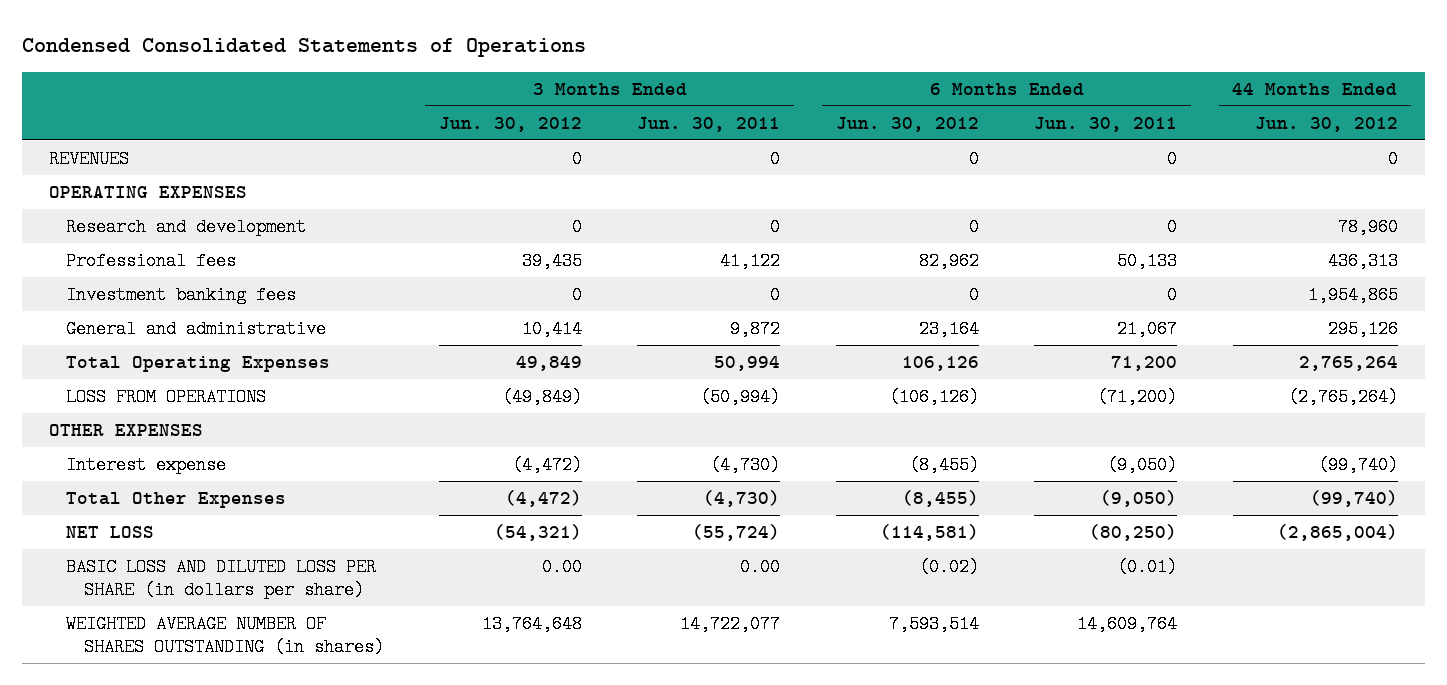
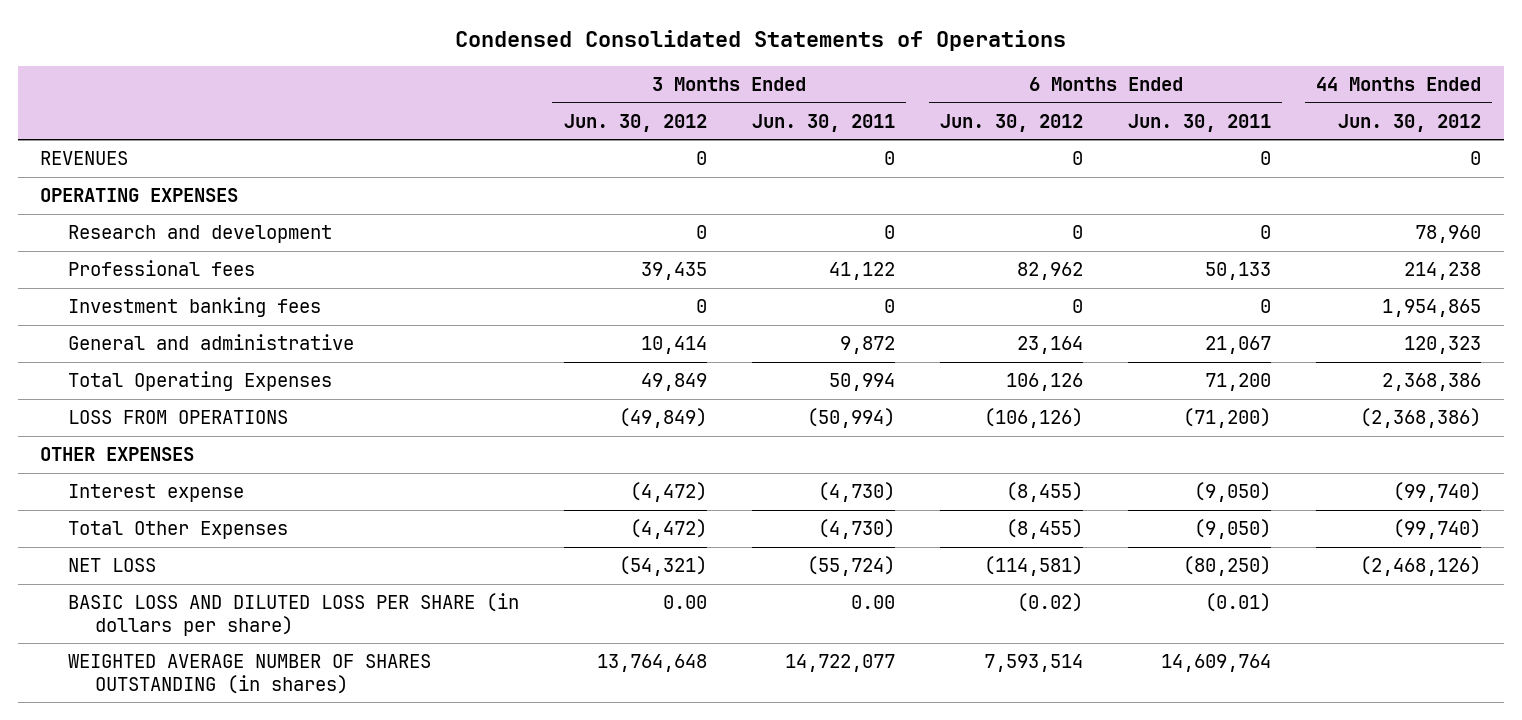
- Professional fees | 39,435 | 41,122 | 82,962 | 50,133 | 436,313
+ Professional fees | 39,435 | 41,122 | 82,962 | 50,133 | 214,238
- General and administrative | 10,414 | 9,872 | 23,164 | 21,067 | 295,126
- Total Operating Expenses | 49,849 | 50,994 | 106,126 | 71,200 | 2,765,264
- LOSS FROM OPERATIONS | (49,849) | (50,994) | (106,126) | (71,200) | (2,765,264)
+ General and administrative | 10,414 | 9,872 | 23,164 | 21,067 | 120,323
+ Total Operating Expenses | 49,849 | 50,994 | 106,126 | 71,200 | 2,368,386
+ LOSS FROM OPERATIONS | (49,849) | (50,994) | (106,126) | (71,200) | (2,368,386)
- NET LOSS | (54,321) | (55,724) | (114,581) | (80,250) | (2,865,004)
+ NET LOSS | (54,321) | (55,724) | (114,581) | (80,250) | (2,468,126)

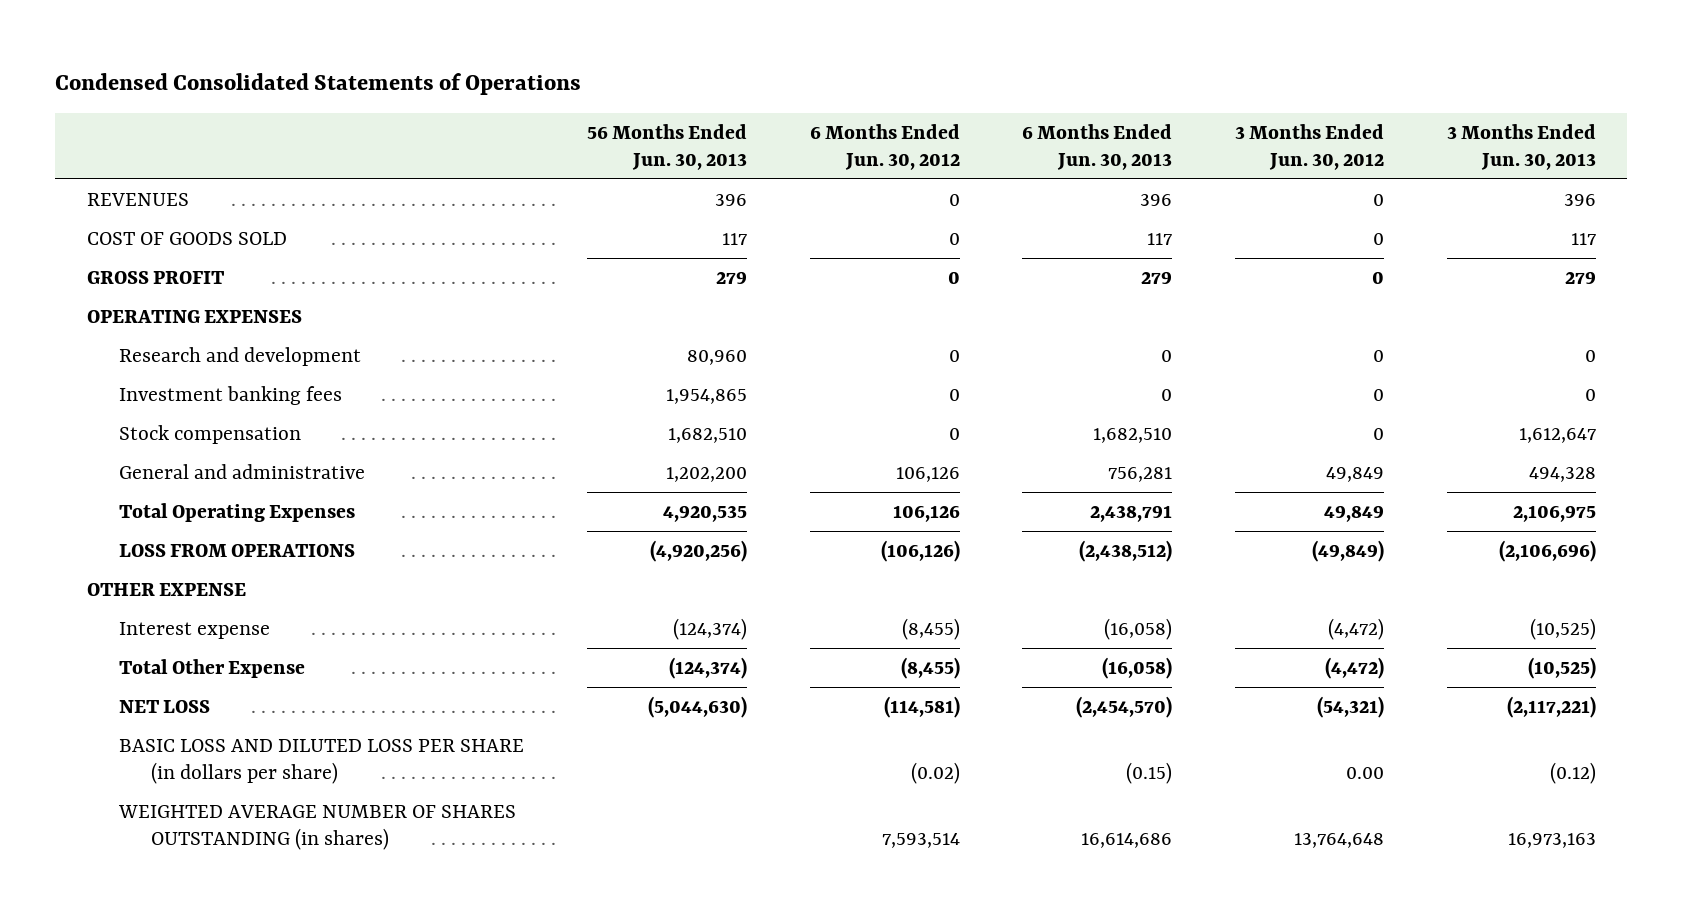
- | 3 Months Ended Jun. 30, 2012 | 3 Months Ended Jun. 30, 2011 | 6 Months Ended Jun. 30, 2012 | 6 Months Ended Jun. 30, 2011 | 44 Months Ended Jun. 30, 2012
+ | 56 Months Ended Jun. 30, 2013 | 6 Months Ended Jun. 30, 2012 | 6 Months Ended Jun. 30, 2013 | 3 Months Ended Jun. 30, 2012 | 3 Months Ended Jun. 30, 2013
+ COST OF GOODS SOLD | 117 | 0 | 117 | 0 | 117
+ GROSS PROFIT | 279 | 0 | 279 | 0 | 279
- Professional fees | 39,435 | 41,122 | 82,962 | 50,133 | 214,238
- General and administrative | 10,414 | 9,872 | 23,164 | 21,067 | 120,323
+ Stock compensation | 1,682,510 | 0 | 1,682,510 | 0 | 1,612,647
+ General and administrative | 1,202,200 | 106,126 | 756,281 | 49,849 | 494,328
- OTHER EXPENSES
+ OTHER EXPENSE
- Total Other Expenses | (4,472) | (4,730) | (8,455) | (9,050) | (99,740)
+ Total Other Expense | (124,374) | (8,455) | (16,058) | (4,472) | (10,525)

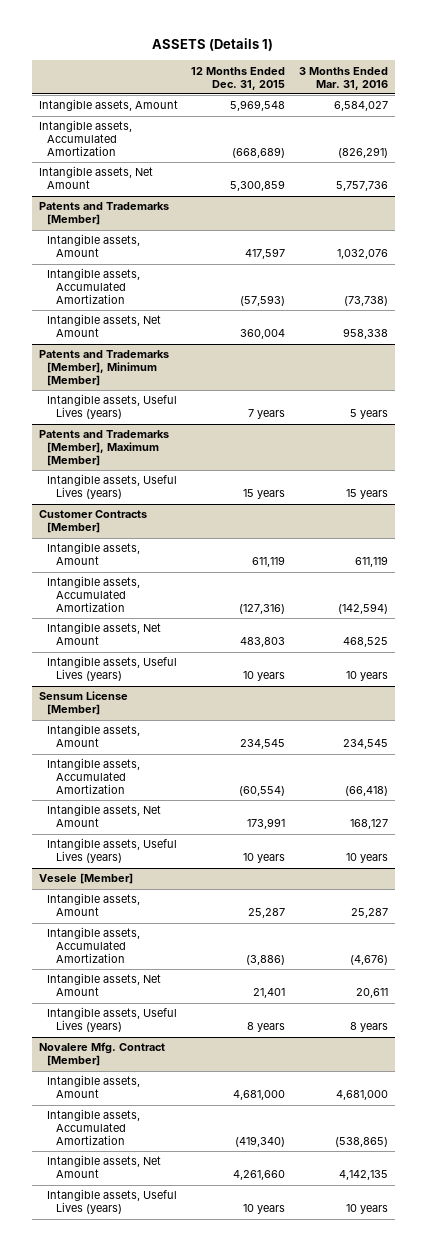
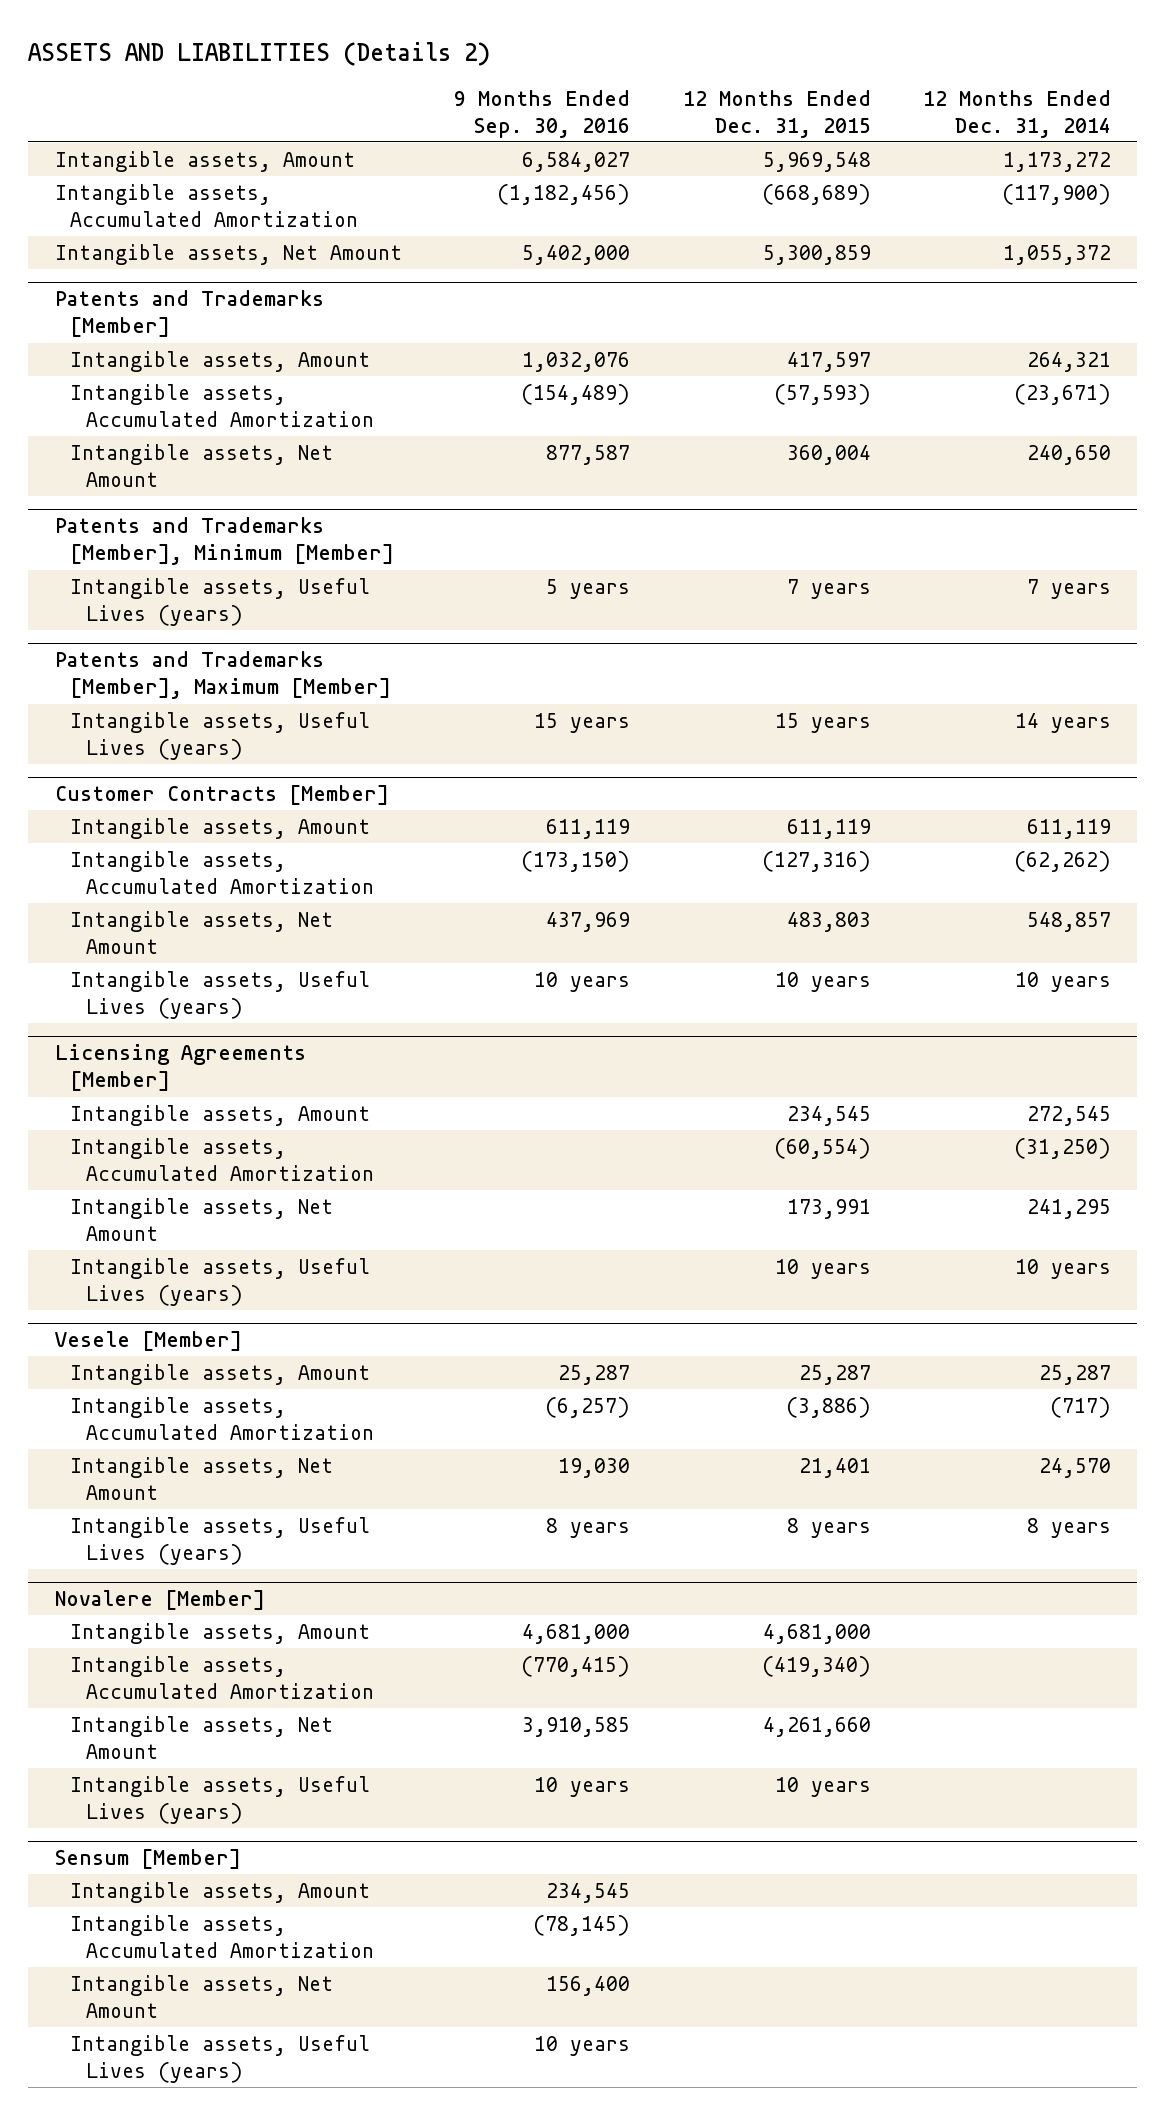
- ASSETS (Details 1)
+ ASSETS AND LIABILITIES (Details 2)
- | 12 Months Ended Dec. 31, 2015 | 3 Months Ended Mar. 31, 2016
+ | 9 Months Ended Sep. 30, 2016 | 12 Months Ended Dec. 31, 2015 | 12 Months Ended Dec. 31, 2014
- Sensum License [Member]
+ Licensing Agreements [Member]
- Novalere Mfg. Contract [Member]
+ Novalere [Member]
+ Sensum [Member]
+ Intangible assets, Amount | 234,545 | |
+ Intangible assets, Accumulated Amortization | (78,145) | |
+ Intangible assets, Net Amount | 156,400 | |
+ Intangible assets, Useful Lives (years) | 10 years | |

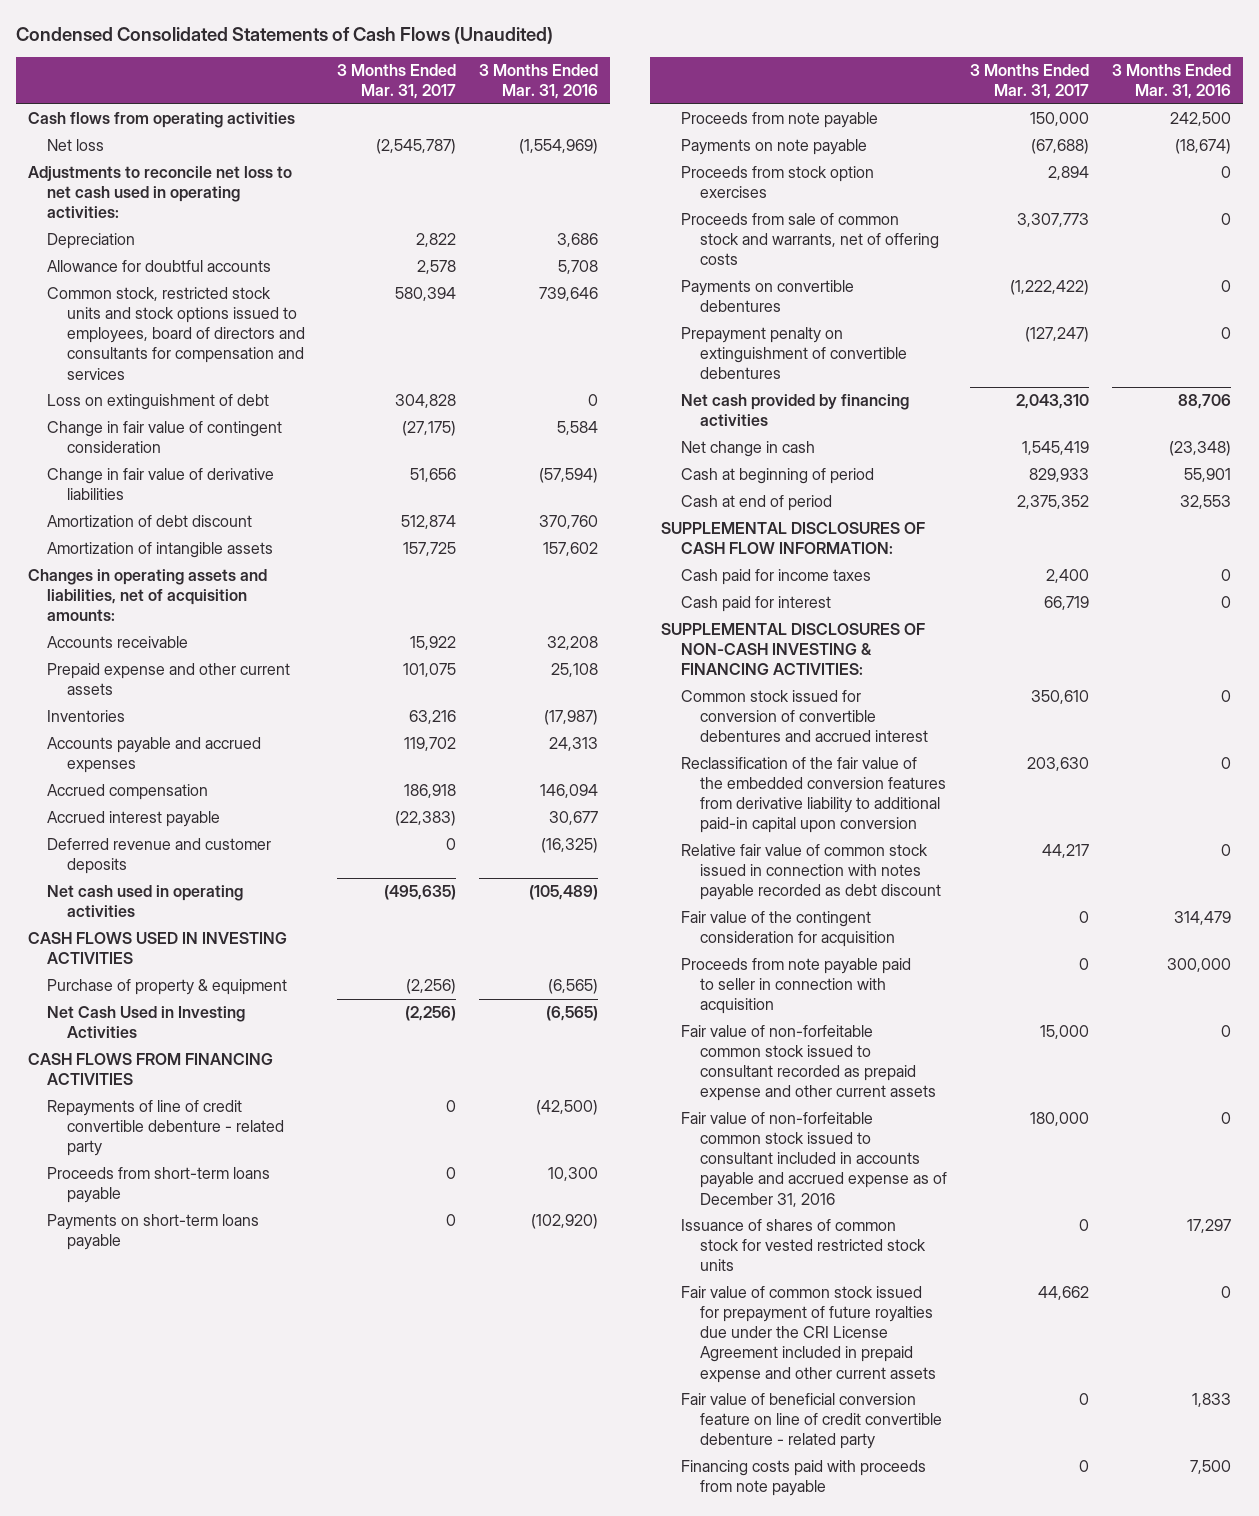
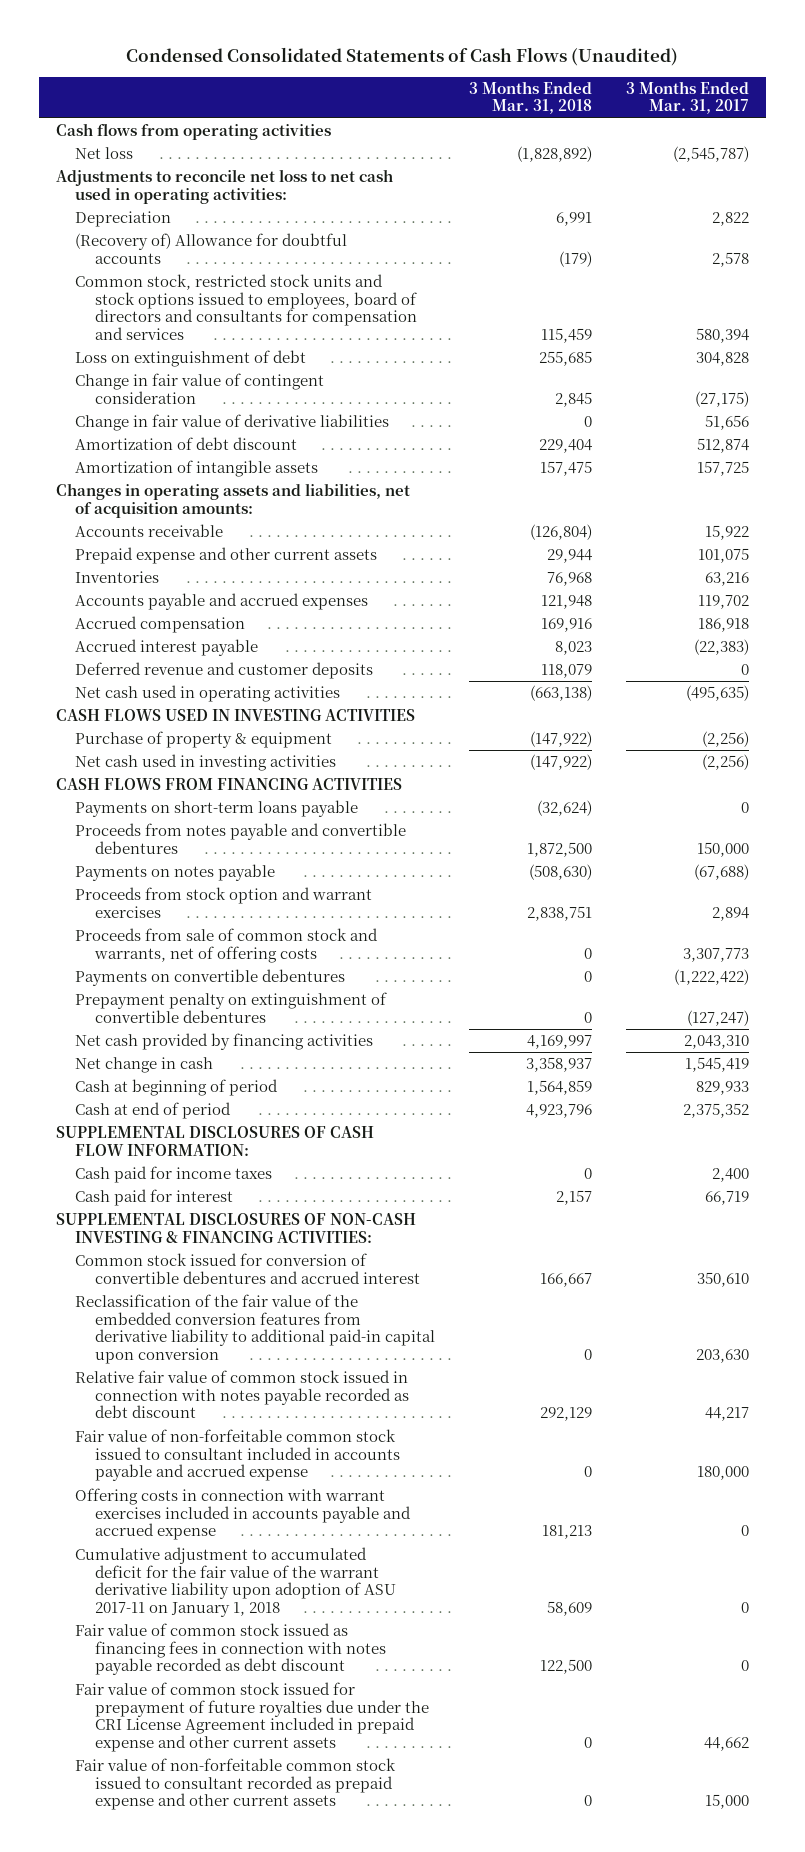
- | 3 Months Ended Mar. 31, 2017 | 3 Months Ended Mar. 31, 2016
+ | 3 Months Ended Mar. 31, 2018 | 3 Months Ended Mar. 31, 2017
- Allowance for doubtful accounts | 2,578 | 5,708
+ (Recovery of) Allowance for doubtful accounts | (179) | 2,578
- Net Cash Used in Investing Activities | (2,256) | (6,565)
+ Net cash used in investing activities | (147,922) | (2,256)
- Repayments of line of credit convertible debenture - related party | 0 | (42,500)
- Proceeds from short-term loans payable | 0 | 10,300
- Proceeds from note payable | 150,000 | 242,500
- Payments on note payable | (67,688) | (18,674)
- Proceeds from stock option exercises | 2,894 | 0
+ Proceeds from notes payable and convertible debentures | 1,872,500 | 150,000
+ Payments on notes payable | (508,630) | (67,688)
+ Proceeds from stock option and warrant exercises | 2,838,751 | 2,894
- Fair value of the contingent consideration for acquisition | 0 | 314,479
- Proceeds from note payable paid to seller in connection with acquisition | 0 | 300,000
- Fair value of non-forfeitable common stock issued to consultant included in accounts payable and accrued expense as of December 31, 2016 | 180,000 | 0
- Issuance of shares of common stock for vested restricted stock units | 0 | 17,297
+ Fair value of non-forfeitable common stock issued to consultant included in accounts payable and accrued expense | 0 | 180,000
+ Offering costs in connection with warrant exercises included in accounts payable and accrued expense | 181,213 | 0
+ Cumulative adjustment to accumulated deficit for the fair value of the warrant derivative liability upon adoption of ASU 2017-11 on January 1, 2018 | 58,609 | 0
+ Fair value of common stock issued as financing fees in connection with notes payable recorded as debt discount | 122,500 | 0
- Fair value of beneficial conversion feature on line of credit convertible debenture - related party | 0 | 1,833
- Financing costs paid with proceeds from note payable | 0 | 7,500
moved down: Fair value of non-forfeitable common stock issued to consultant recorded as prepaid expense and other current assets | 0 | 15,000

